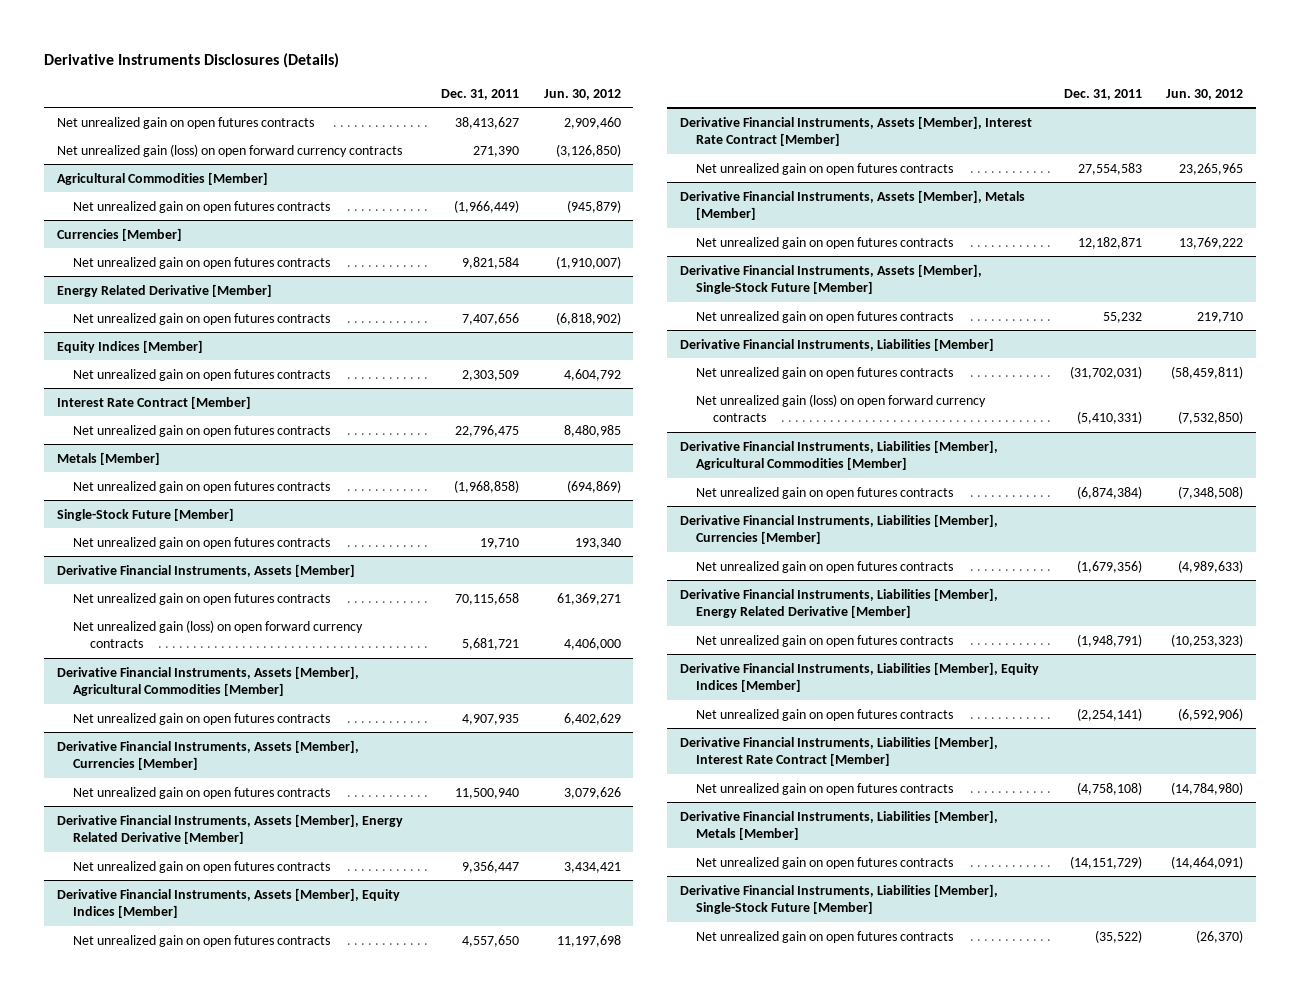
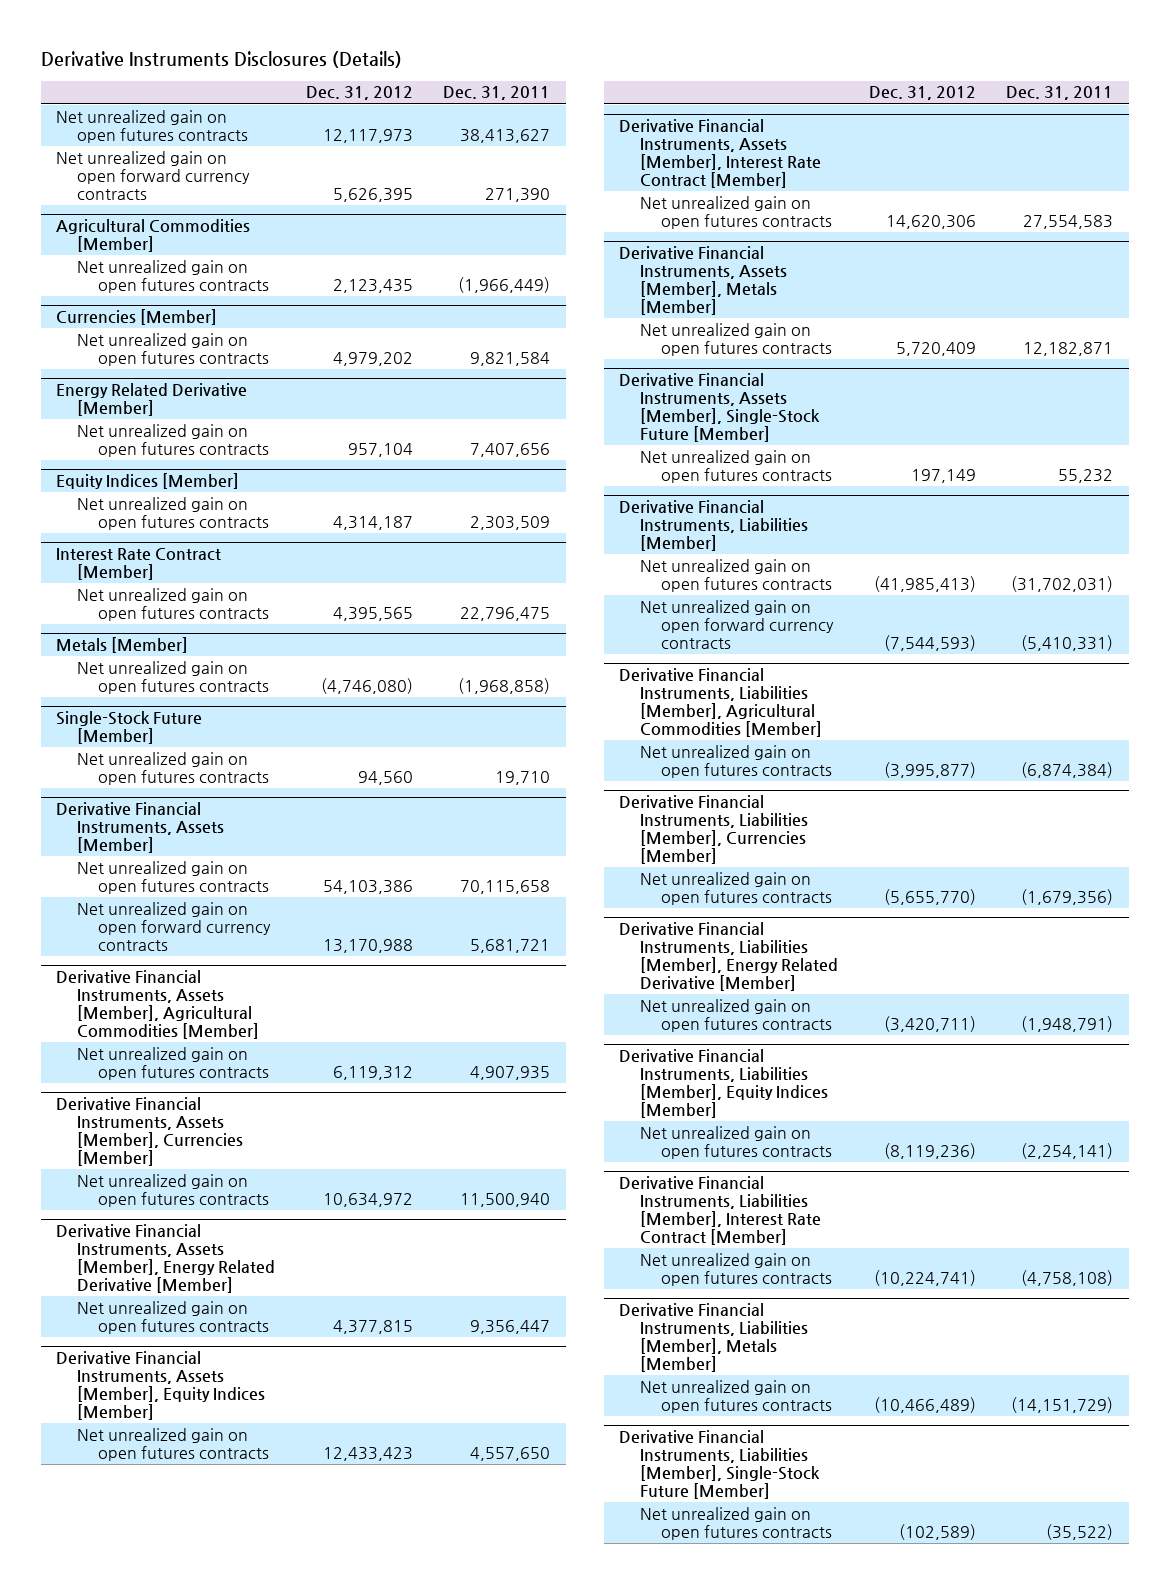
- | Dec. 31, 2011 | Jun. 30, 2012
+ | Dec. 31, 2012 | Dec. 31, 2011
- Net unrealized gain (loss) on open forward currency contracts | 271,390 | (3,126,850)
+ Net unrealized gain on open forward currency contracts | 5,626,395 | 271,390
@ Derivative Financial Instruments, Assets [Member]
- Net unrealized gain (loss) on open forward currency contracts | 5,681,721 | 4,406,000
+ Net unrealized gain on open forward currency contracts | 13,170,988 | 5,681,721
@ Derivative Financial Instruments, Liabilities [Member]
- Net unrealized gain (loss) on open forward currency contracts | (5,410,331) | (7,532,850)
+ Net unrealized gain on open forward currency contracts | (7,544,593) | (5,410,331)

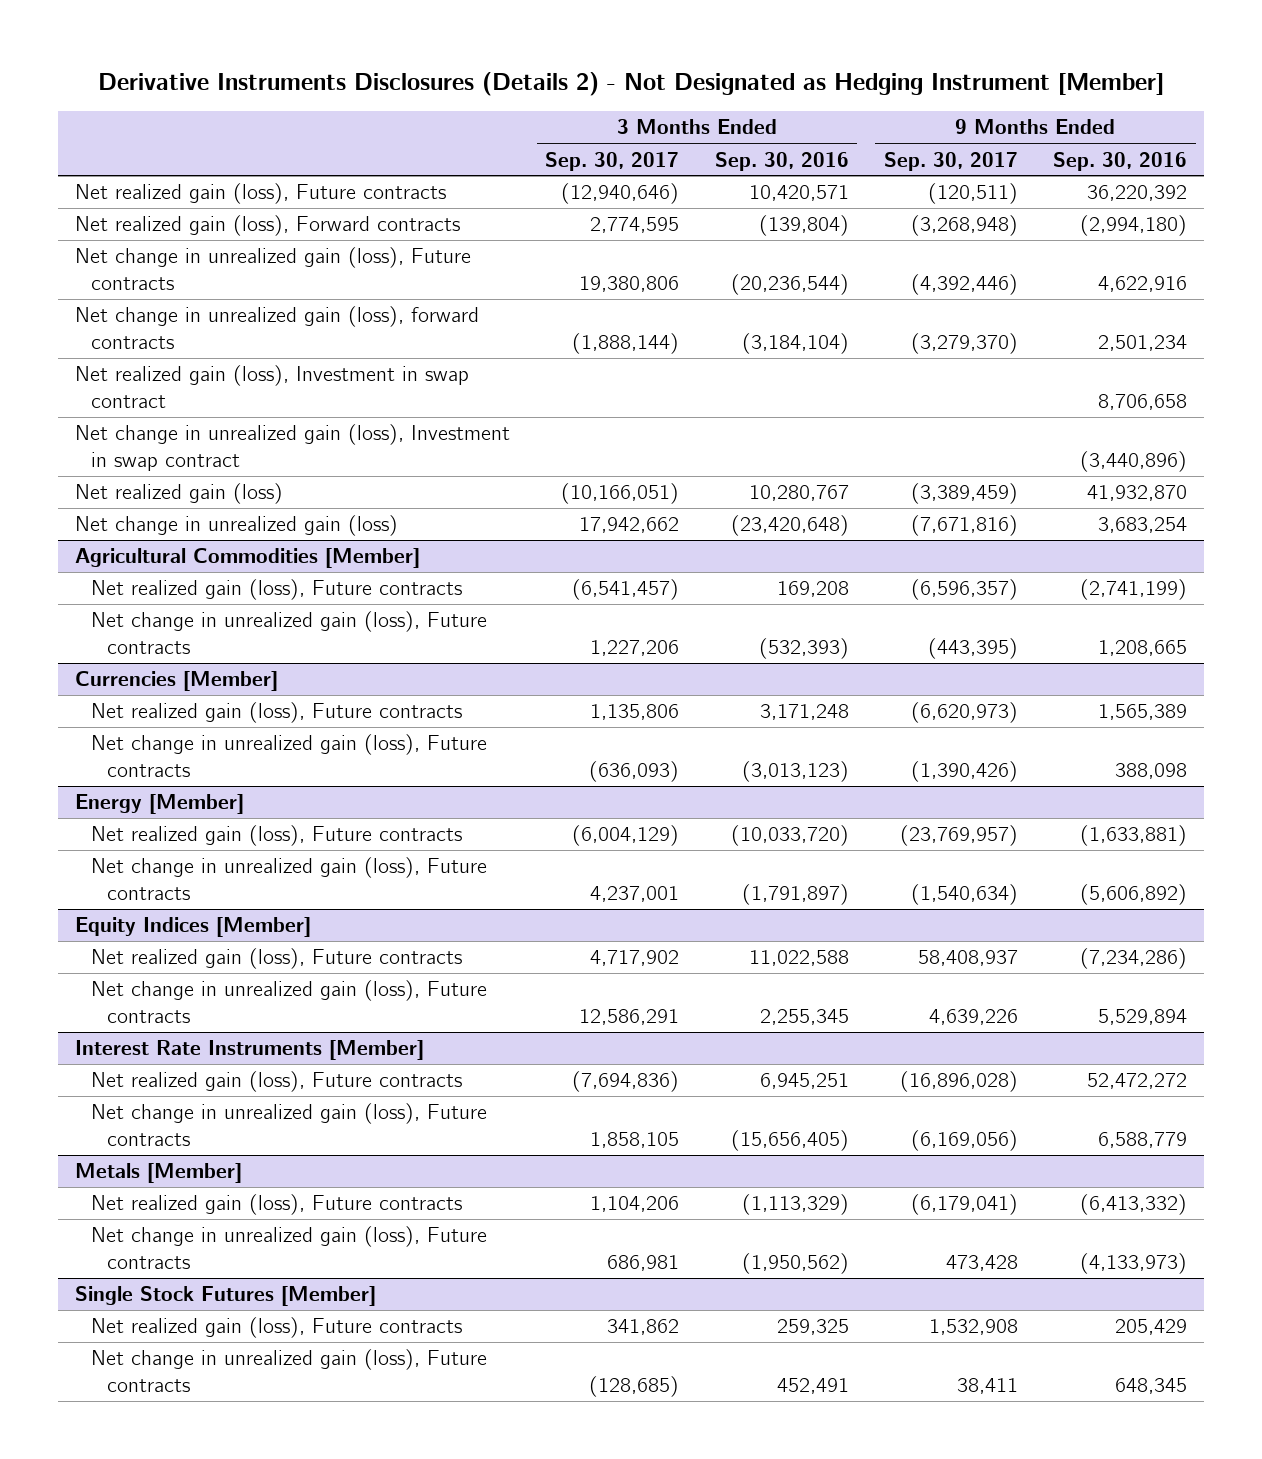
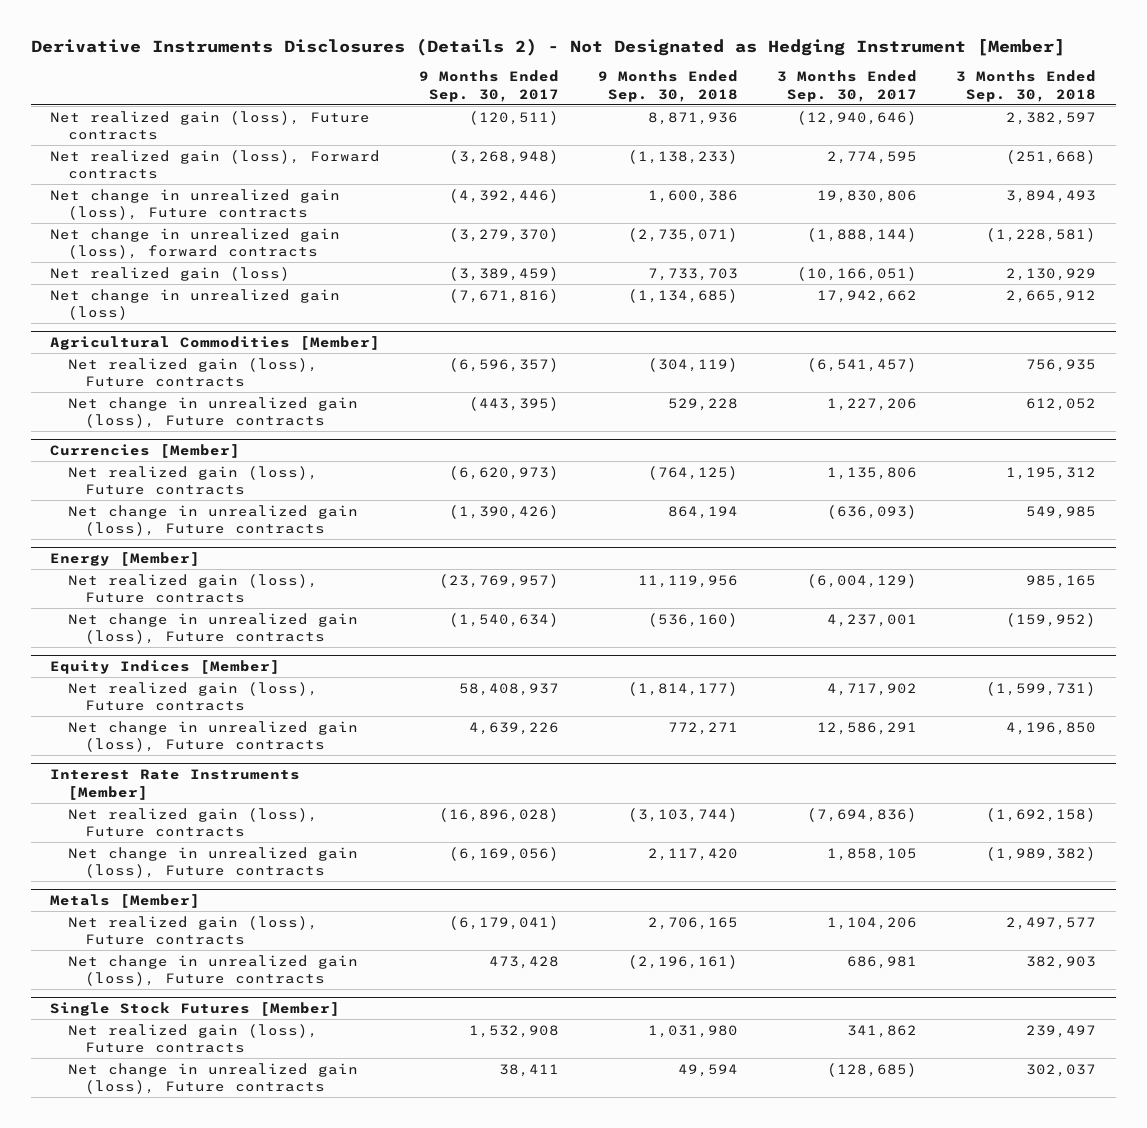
- | 3 Months Ended Sep. 30, 2017 | 3 Months Ended Sep. 30, 2016 | 9 Months Ended Sep. 30, 2017 | 9 Months Ended Sep. 30, 2016
+ | 9 Months Ended Sep. 30, 2017 | 9 Months Ended Sep. 30, 2018 | 3 Months Ended Sep. 30, 2017 | 3 Months Ended Sep. 30, 2018
- Net change in unrealized gain (loss), Future contracts | 19,380,806 | (20,236,544) | (4,392,446) | 4,622,916
+ Net change in unrealized gain (loss), Future contracts | (4,392,446) | 1,600,386 | 19,830,806 | 3,894,493
- Net realized gain (loss), Investment in swap contract | | | | 8,706,658
- Net change in unrealized gain (loss), Investment in swap contract | | | | (3,440,896)

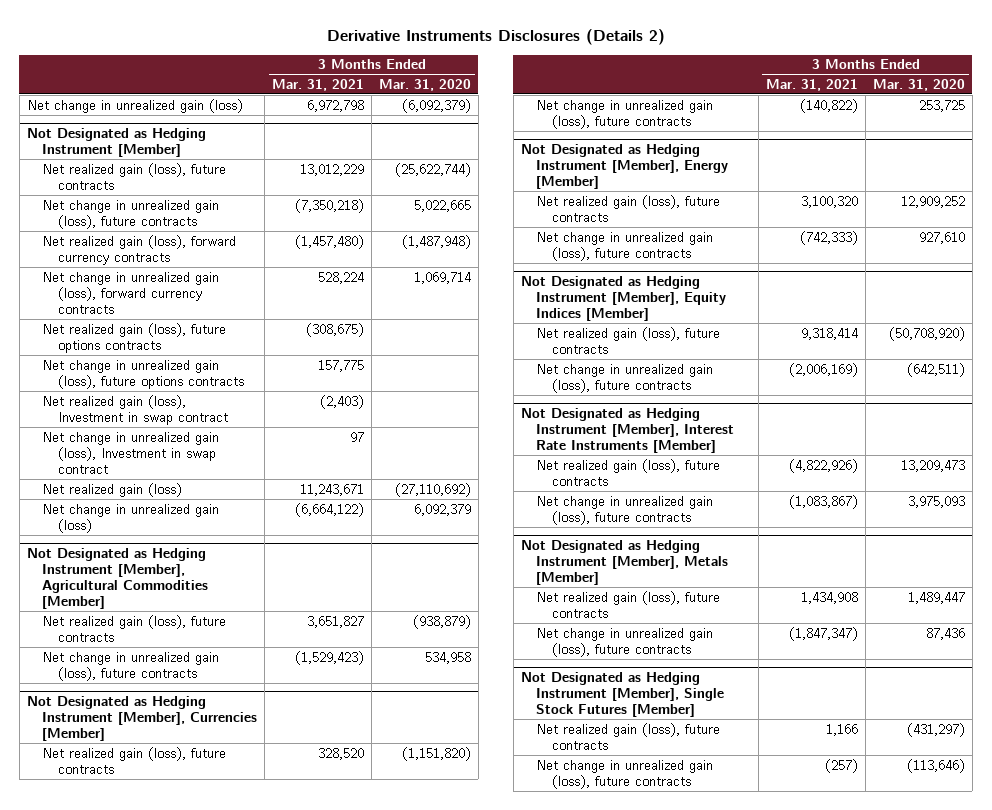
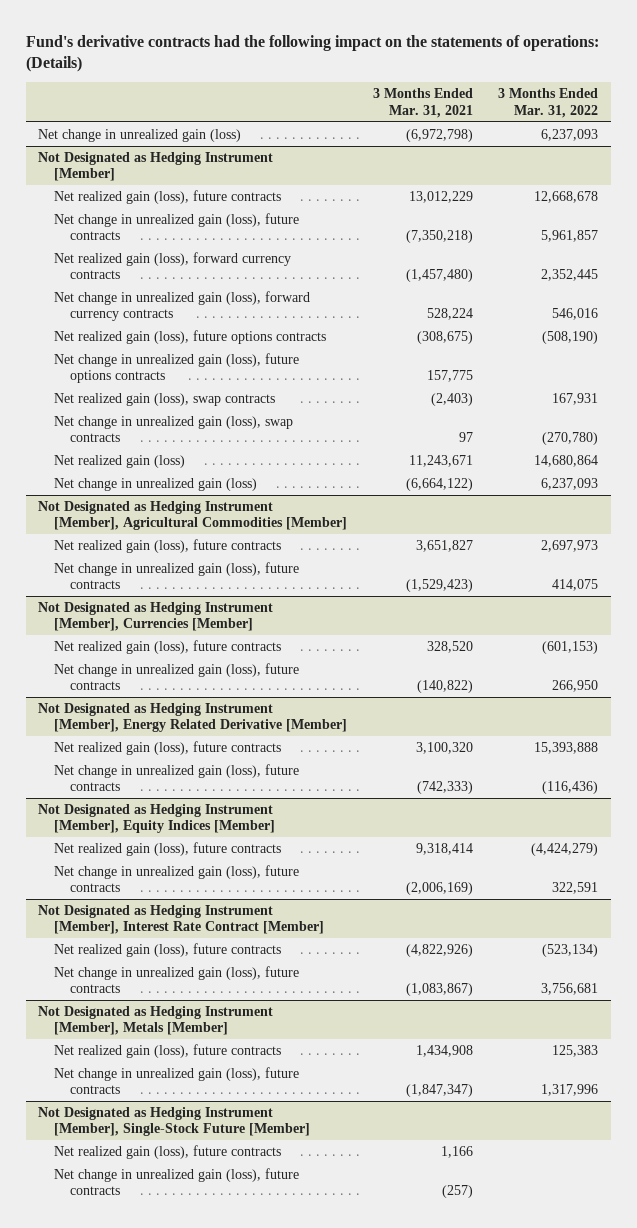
- Derivative Instruments Disclosures (Details 2)
+ Fund's derivative contracts had the following impact on the statements of operations: (Details)
- | 3 Months Ended Mar. 31, 2021 | 3 Months Ended Mar. 31, 2020
+ | 3 Months Ended Mar. 31, 2021 | 3 Months Ended Mar. 31, 2022
- Net change in unrealized gain (loss) | 6,972,798 | (6,092,379)
+ Net change in unrealized gain (loss) | (6,972,798) | 6,237,093
@ Not Designated as Hedging Instrument [Member]
- Net realized gain (loss), Investment in swap contract | (2,403) |
- Net change in unrealized gain (loss), Investment in swap contract | 97 |
+ Net realized gain (loss), swap contracts | (2,403) | 167,931
+ Net change in unrealized gain (loss), swap contracts | 97 | (270,780)
- Not Designated as Hedging Instrument [Member], Energy [Member]
+ Not Designated as Hedging Instrument [Member], Energy Related Derivative [Member]
- Not Designated as Hedging Instrument [Member], Interest Rate Instruments [Member]
+ Not Designated as Hedging Instrument [Member], Interest Rate Contract [Member]
- Not Designated as Hedging Instrument [Member], Single Stock Futures [Member]
+ Not Designated as Hedging Instrument [Member], Single-Stock Future [Member]

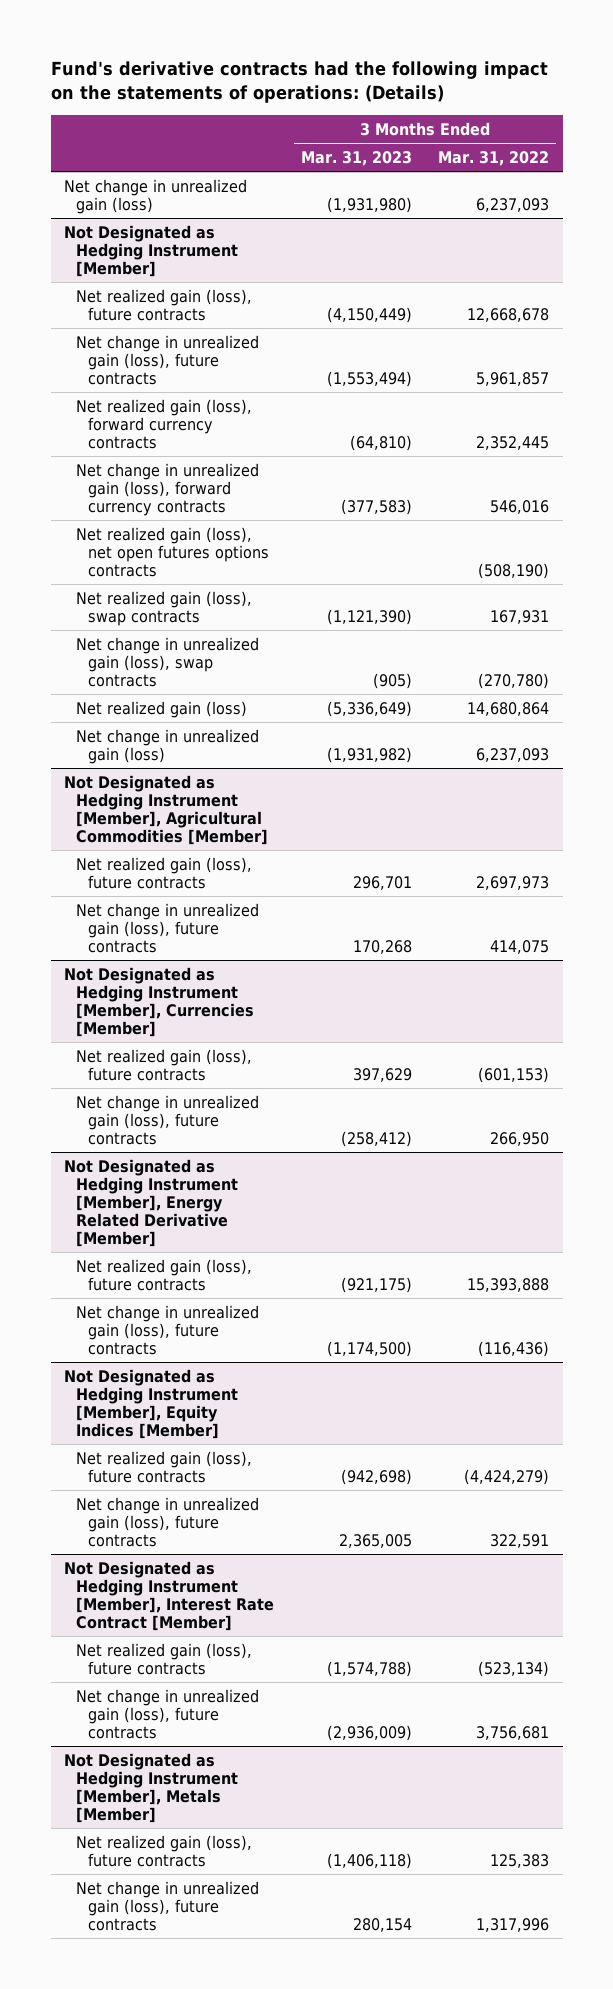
- | 3 Months Ended Mar. 31, 2021 | 3 Months Ended Mar. 31, 2022
+ | 3 Months Ended Mar. 31, 2023 | 3 Months Ended Mar. 31, 2022
@ Not Designated as Hedging Instrument [Member]
- Net realized gain (loss), future options contracts | (308,675) | (508,190)
- Net change in unrealized gain (loss), future options contracts | 157,775 |
+ Net realized gain (loss), net open futures options contracts | | (508,190)
- Not Designated as Hedging Instrument [Member], Single-Stock Future [Member]
- Net realized gain (loss), future contracts | 1,166 |
- Net change in unrealized gain (loss), future contracts | (257) |

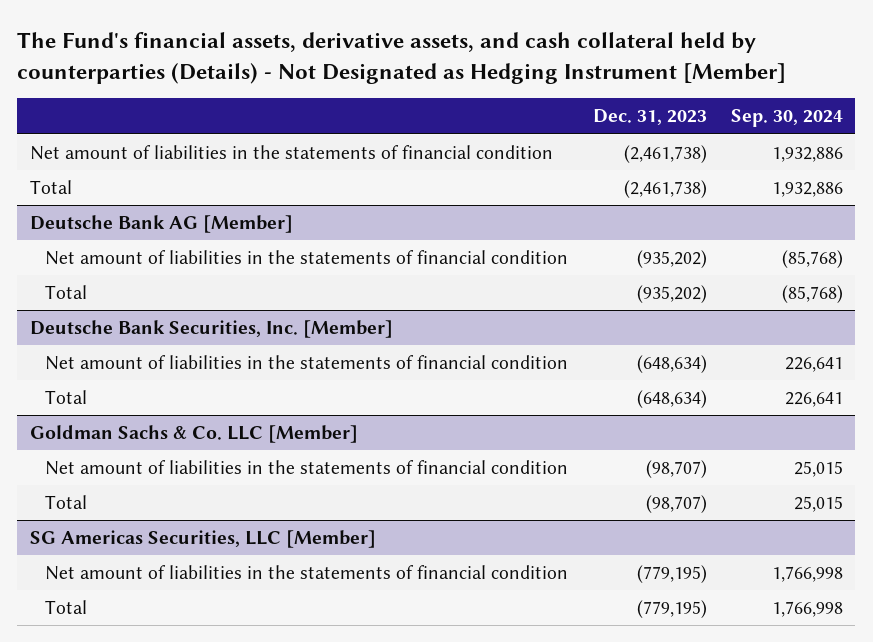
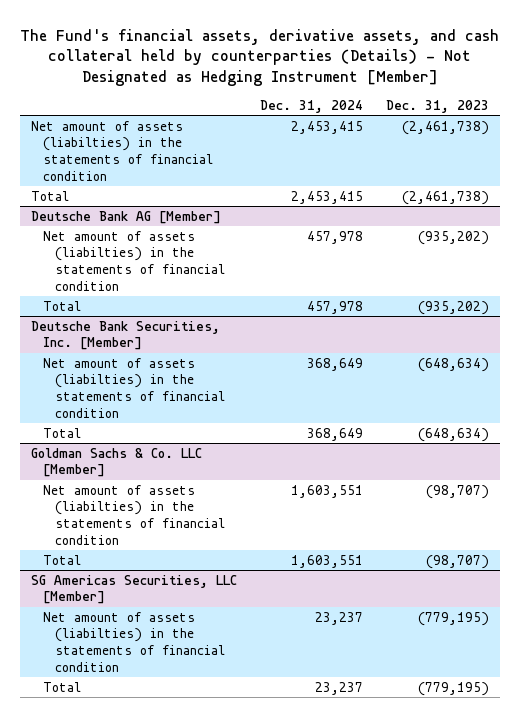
- | Dec. 31, 2023 | Sep. 30, 2024
+ | Dec. 31, 2024 | Dec. 31, 2023
- Net amount of liabilities in the statements of financial condition | (2,461,738) | 1,932,886
+ Net amount of assets (liabilties) in the statements of financial condition | 2,453,415 | (2,461,738)
@ Deutsche Bank AG [Member]
- Net amount of liabilities in the statements of financial condition | (935,202) | (85,768)
+ Net amount of assets (liabilties) in the statements of financial condition | 457,978 | (935,202)
@ Deutsche Bank Securities, Inc. [Member]
- Net amount of liabilities in the statements of financial condition | (648,634) | 226,641
+ Net amount of assets (liabilties) in the statements of financial condition | 368,649 | (648,634)
@ Goldman Sachs & Co. LLC [Member]
- Net amount of liabilities in the statements of financial condition | (98,707) | 25,015
+ Net amount of assets (liabilties) in the statements of financial condition | 1,603,551 | (98,707)
@ SG Americas Securities, LLC [Member]
- Net amount of liabilities in the statements of financial condition | (779,195) | 1,766,998
+ Net amount of assets (liabilties) in the statements of financial condition | 23,237 | (779,195)

